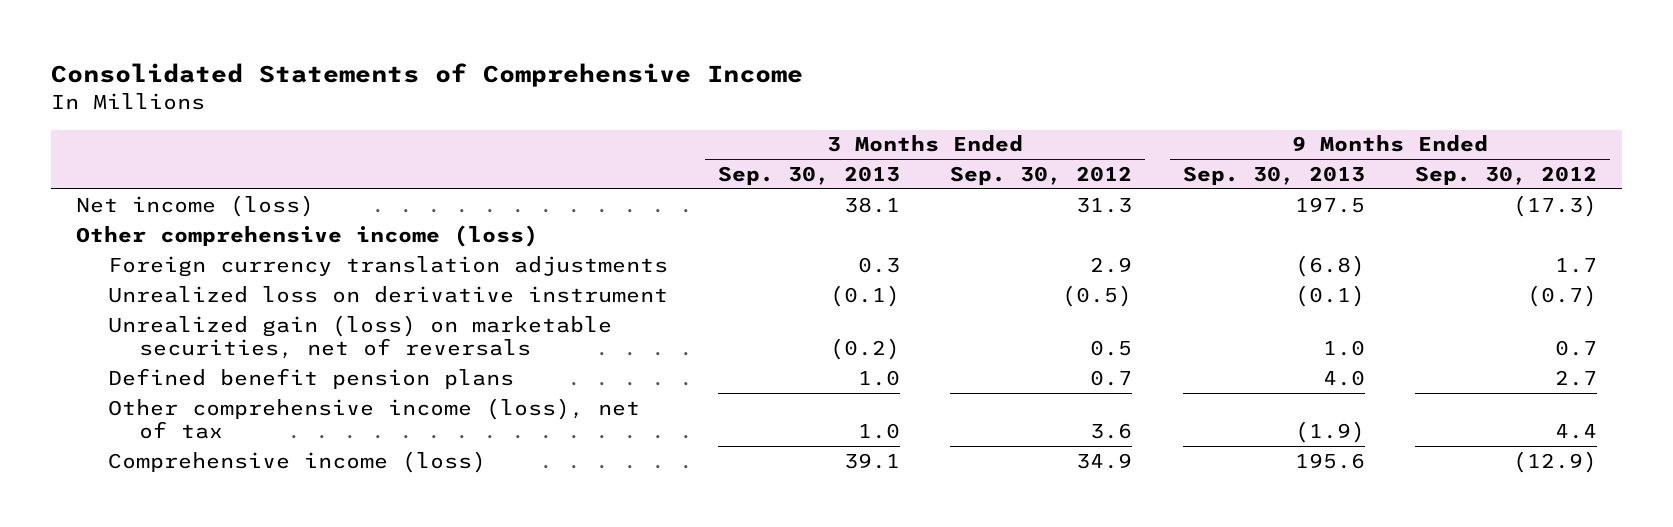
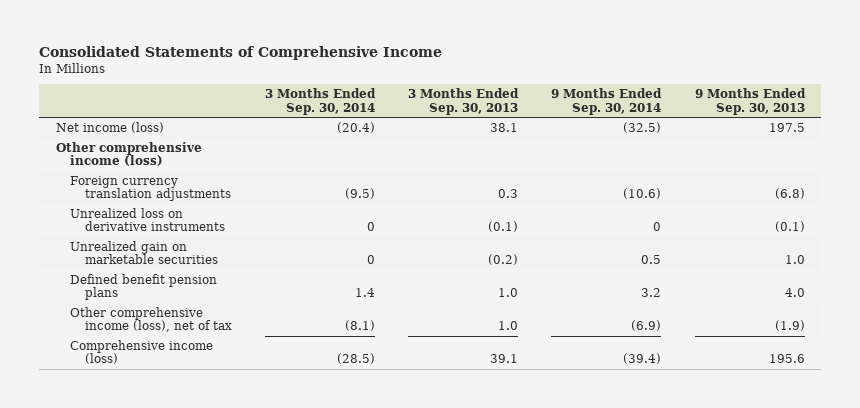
- | 3 Months Ended Sep. 30, 2013 | 3 Months Ended Sep. 30, 2012 | 9 Months Ended Sep. 30, 2013 | 9 Months Ended Sep. 30, 2012
+ | 3 Months Ended Sep. 30, 2014 | 3 Months Ended Sep. 30, 2013 | 9 Months Ended Sep. 30, 2014 | 9 Months Ended Sep. 30, 2013
- Unrealized loss on derivative instrument | (0.1) | (0.5) | (0.1) | (0.7)
- Unrealized gain (loss) on marketable securities, net of reversals | (0.2) | 0.5 | 1.0 | 0.7
+ Unrealized loss on derivative instruments | 0 | (0.1) | 0 | (0.1)
+ Unrealized gain on marketable securities | 0 | (0.2) | 0.5 | 1.0

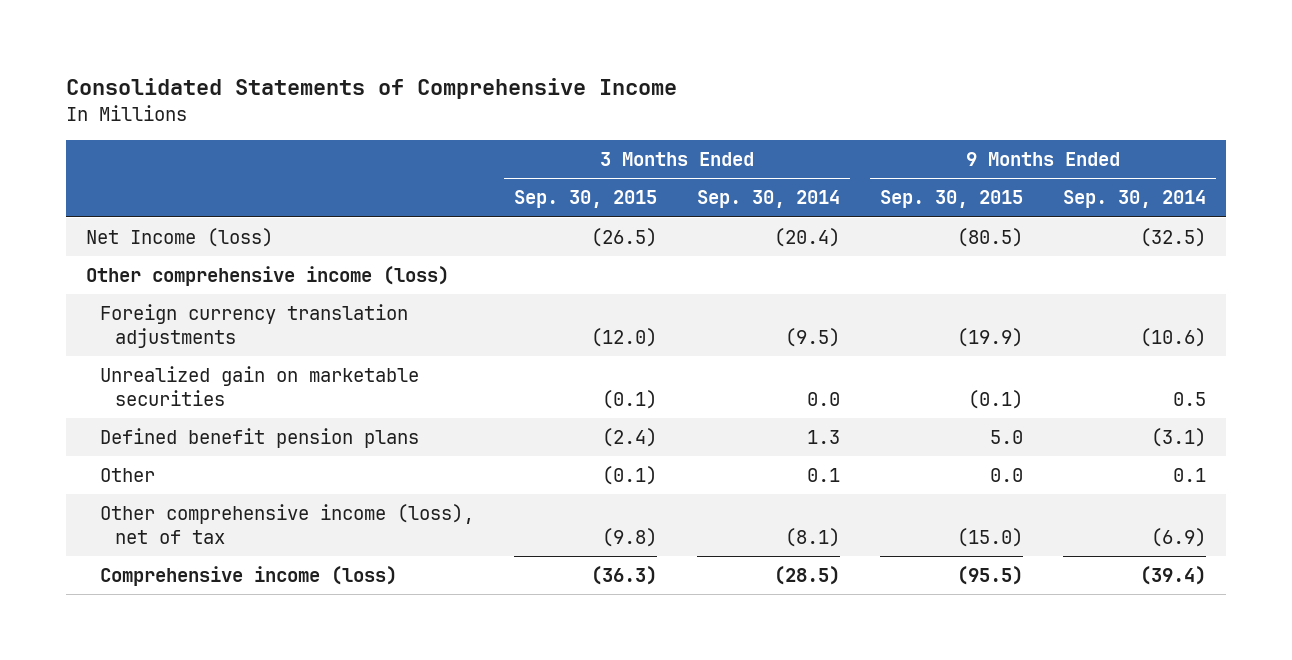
- | 3 Months Ended Sep. 30, 2014 | 3 Months Ended Sep. 30, 2013 | 9 Months Ended Sep. 30, 2014 | 9 Months Ended Sep. 30, 2013
+ | 3 Months Ended Sep. 30, 2015 | 3 Months Ended Sep. 30, 2014 | 9 Months Ended Sep. 30, 2015 | 9 Months Ended Sep. 30, 2014
- Net income (loss) | (20.4) | 38.1 | (32.5) | 197.5
+ Net Income (loss) | (26.5) | (20.4) | (80.5) | (32.5)
- Unrealized loss on derivative instruments | 0 | (0.1) | 0 | (0.1)
- Unrealized gain on marketable securities | 0 | (0.2) | 0.5 | 1.0
- Defined benefit pension plans | 1.4 | 1.0 | 3.2 | 4.0
+ Unrealized gain on marketable securities | (0.1) | 0.0 | (0.1) | 0.5
+ Defined benefit pension plans | (2.4) | 1.3 | 5.0 | (3.1)
+ Other | (0.1) | 0.1 | 0.0 | 0.1

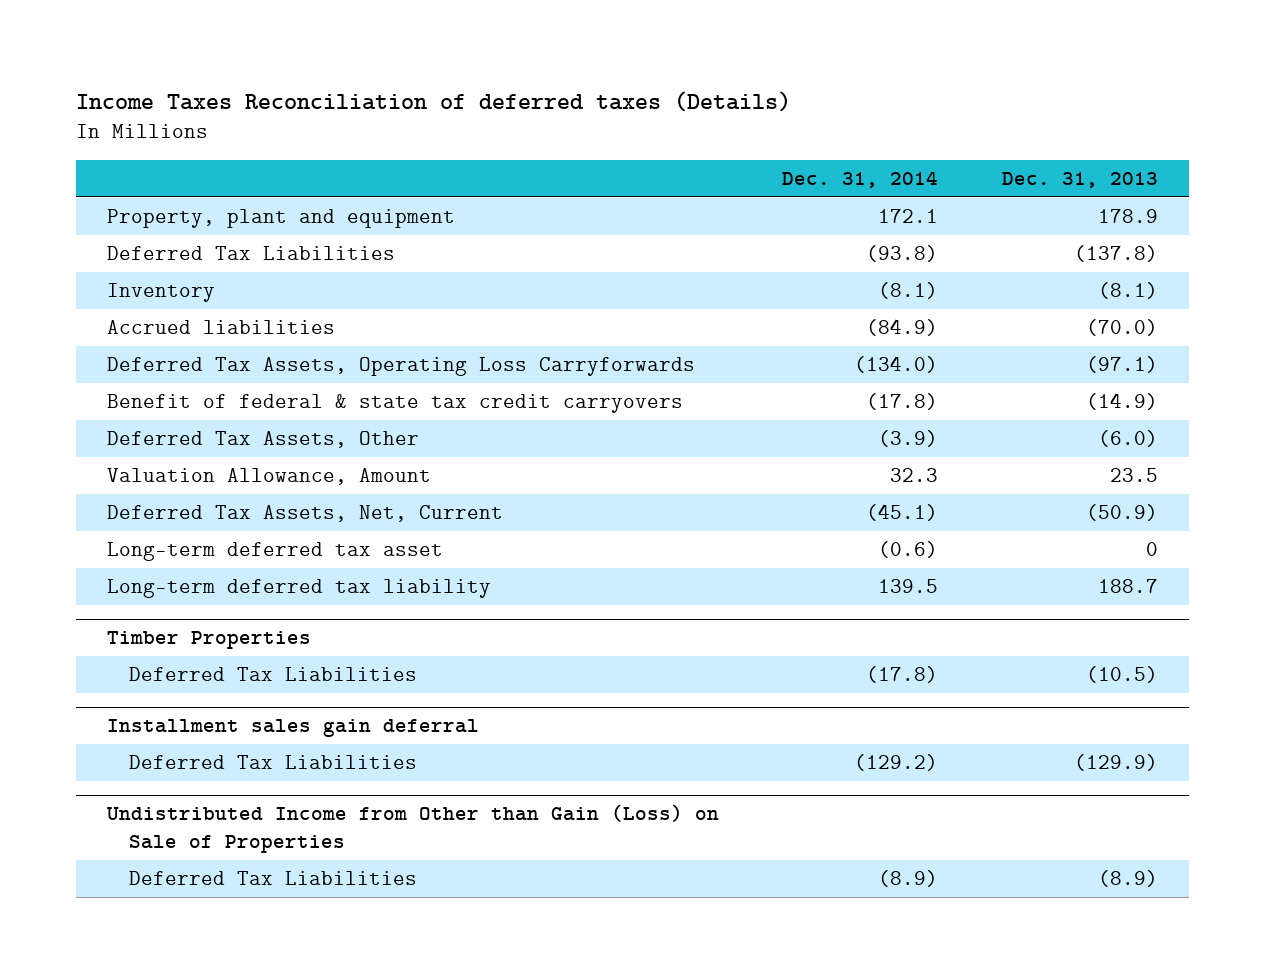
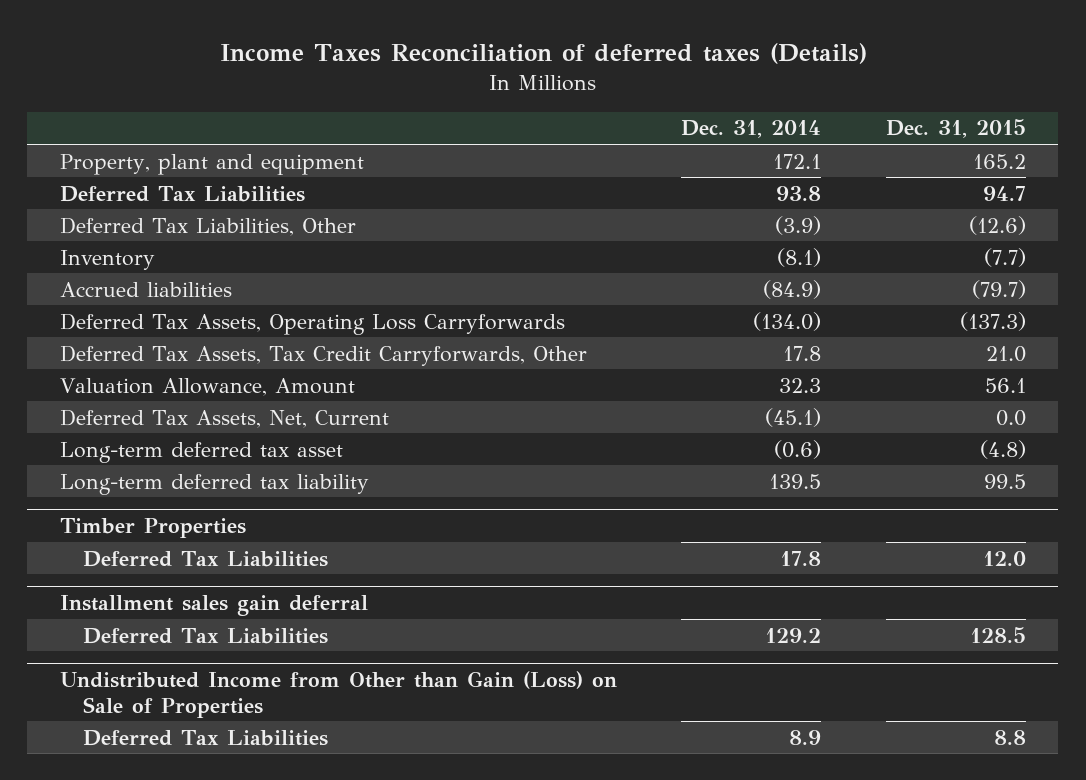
- | Dec. 31, 2014 | Dec. 31, 2013
+ | Dec. 31, 2014 | Dec. 31, 2015
- Deferred Tax Liabilities | (93.8) | (137.8)
+ Deferred Tax Liabilities | 93.8 | 94.7
+ Deferred Tax Liabilities, Other | (3.9) | (12.6)
- Benefit of federal & state tax credit carryovers | (17.8) | (14.9)
- Deferred Tax Assets, Other | (3.9) | (6.0)
+ Deferred Tax Assets, Tax Credit Carryforwards, Other | 17.8 | 21.0
@ Timber Properties
- Deferred Tax Liabilities | (17.8) | (10.5)
+ Deferred Tax Liabilities | 17.8 | 12.0
@ Installment sales gain deferral
- Deferred Tax Liabilities | (129.2) | (129.9)
+ Deferred Tax Liabilities | 129.2 | 128.5
@ Undistributed Income from Other than Gain (Loss) on Sale of Properties
- Deferred Tax Liabilities | (8.9) | (8.9)
+ Deferred Tax Liabilities | 8.9 | 8.8

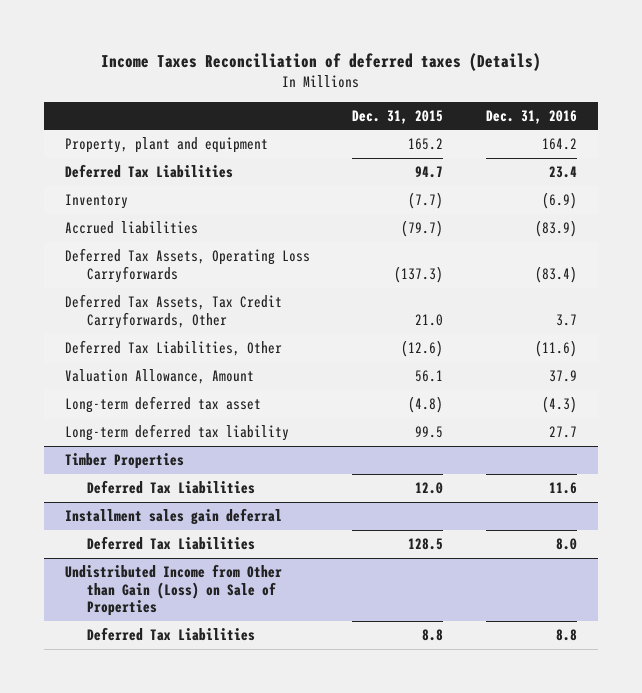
- | Dec. 31, 2014 | Dec. 31, 2015
+ | Dec. 31, 2015 | Dec. 31, 2016
moved down: Deferred Tax Liabilities, Other | (12.6) | (11.6)
- Deferred Tax Assets, Net, Current | (45.1) | 0.0

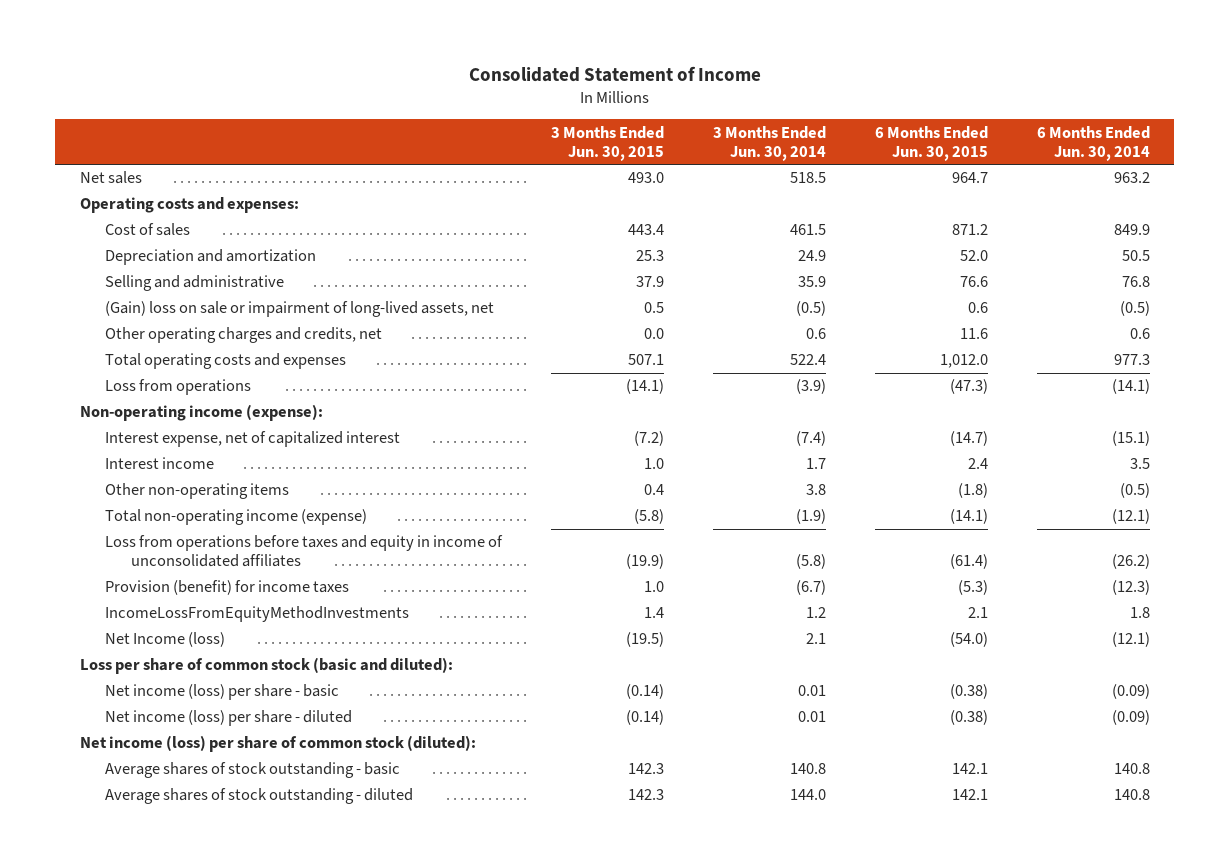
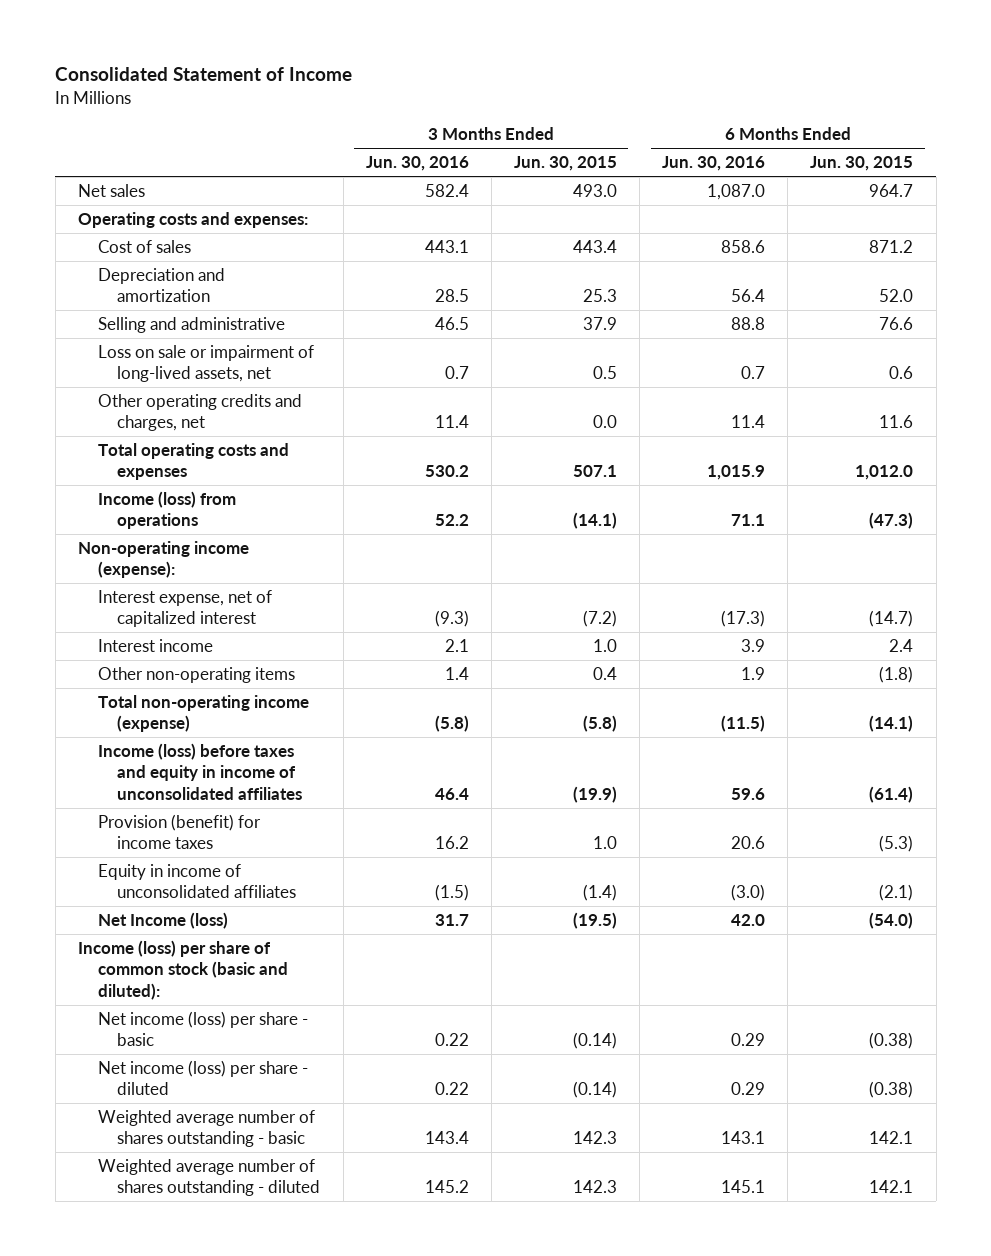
- | 3 Months Ended Jun. 30, 2015 | 3 Months Ended Jun. 30, 2014 | 6 Months Ended Jun. 30, 2015 | 6 Months Ended Jun. 30, 2014
+ | 3 Months Ended Jun. 30, 2016 | 3 Months Ended Jun. 30, 2015 | 6 Months Ended Jun. 30, 2016 | 6 Months Ended Jun. 30, 2015
- (Gain) loss on sale or impairment of long-lived assets, net | 0.5 | (0.5) | 0.6 | (0.5)
- Other operating charges and credits, net | 0.0 | 0.6 | 11.6 | 0.6
+ Loss on sale or impairment of long-lived assets, net | 0.7 | 0.5 | 0.7 | 0.6
+ Other operating credits and charges, net | 11.4 | 0.0 | 11.4 | 11.6
- Loss from operations | (14.1) | (3.9) | (47.3) | (14.1)
+ Income (loss) from operations | 52.2 | (14.1) | 71.1 | (47.3)
- Loss from operations before taxes and equity in income of unconsolidated affiliates | (19.9) | (5.8) | (61.4) | (26.2)
+ Income (loss) before taxes and equity in income of unconsolidated affiliates | 46.4 | (19.9) | 59.6 | (61.4)
- IncomeLossFromEquityMethodInvestments | 1.4 | 1.2 | 2.1 | 1.8
+ Equity in income of unconsolidated affiliates | (1.5) | (1.4) | (3.0) | (2.1)
- Loss per share of common stock (basic and diluted):
+ Income (loss) per share of common stock (basic and diluted):
- Net income (loss) per share of common stock (diluted):
- Average shares of stock outstanding - basic | 142.3 | 140.8 | 142.1 | 140.8
- Average shares of stock outstanding - diluted | 142.3 | 144.0 | 142.1 | 140.8
+ Weighted average number of shares outstanding - basic | 143.4 | 142.3 | 143.1 | 142.1
+ Weighted average number of shares outstanding - diluted | 145.2 | 142.3 | 145.1 | 142.1

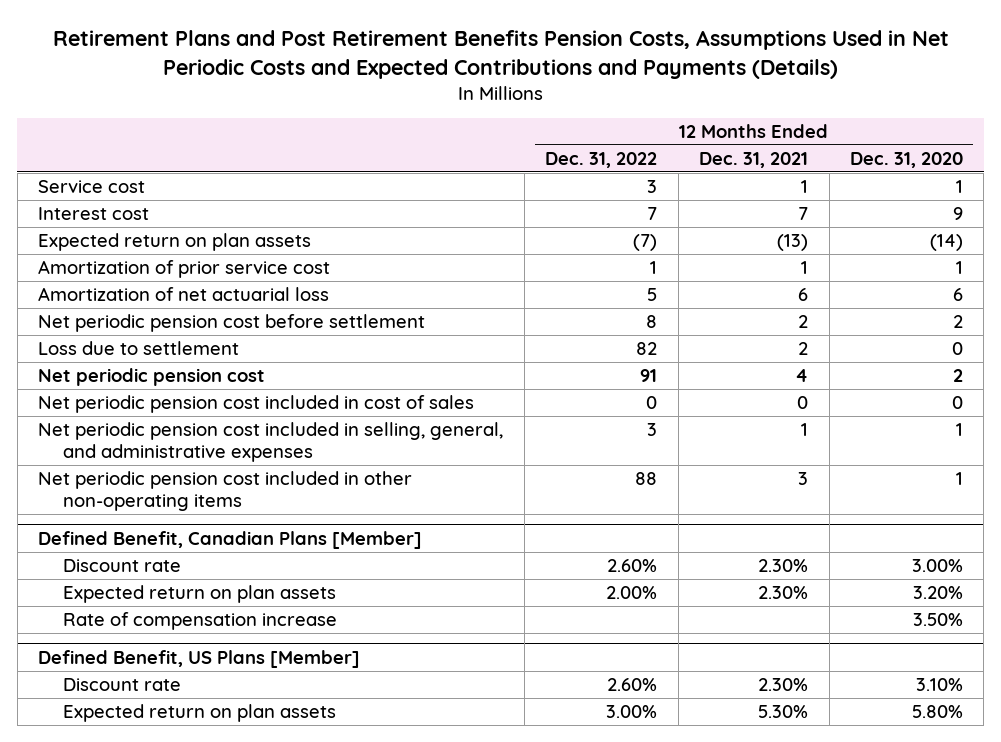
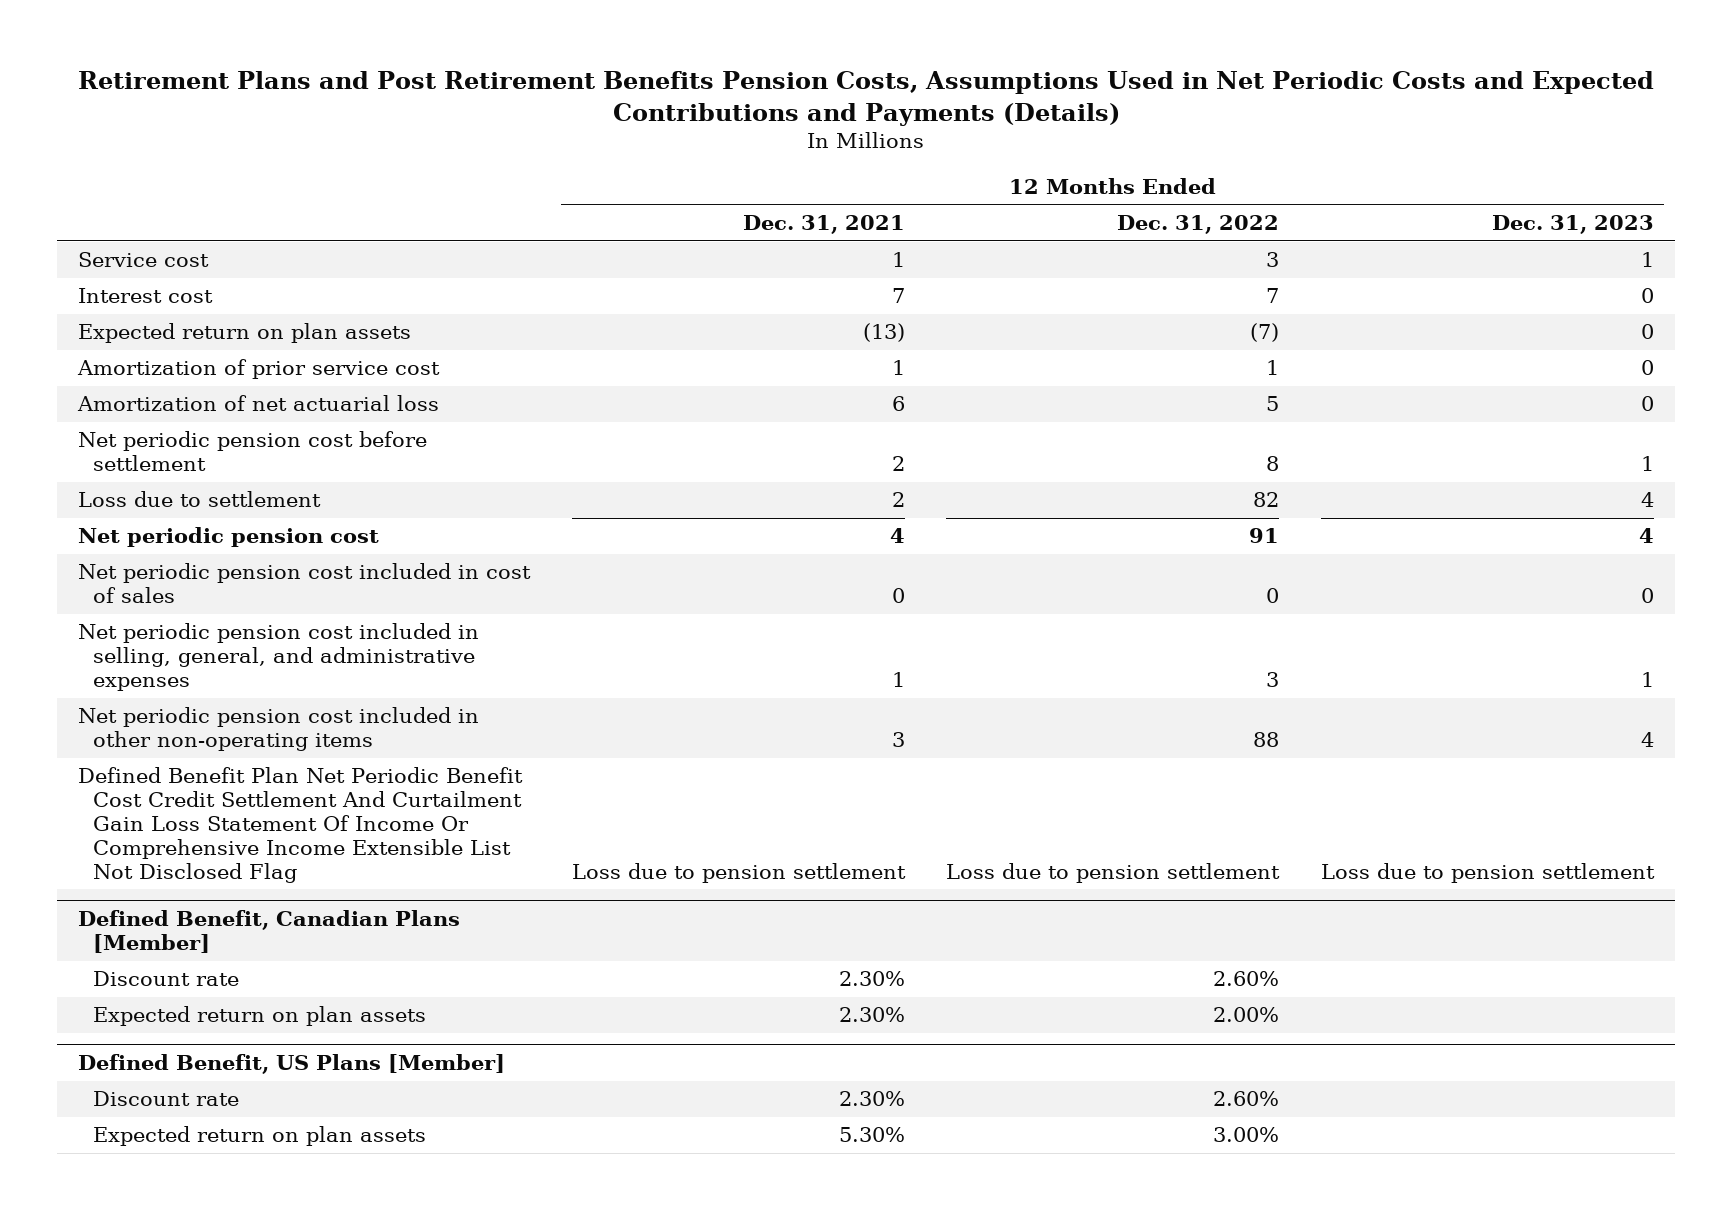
- | 12 Months Ended Dec. 31, 2022 | 12 Months Ended Dec. 31, 2021 | 12 Months Ended Dec. 31, 2020
+ | 12 Months Ended Dec. 31, 2021 | 12 Months Ended Dec. 31, 2022 | 12 Months Ended Dec. 31, 2023
+ Defined Benefit Plan Net Periodic Benefit Cost Credit Settlement And Curtailment Gain Loss Statement Of Income Or Comprehensive Income Extensible List Not Disclosed Flag | Loss due to pension settlement | Loss due to pension settlement | Loss due to pension settlement
@ Defined Benefit, Canadian Plans [Member]
- Rate of compensation increase | | | 3.50%

